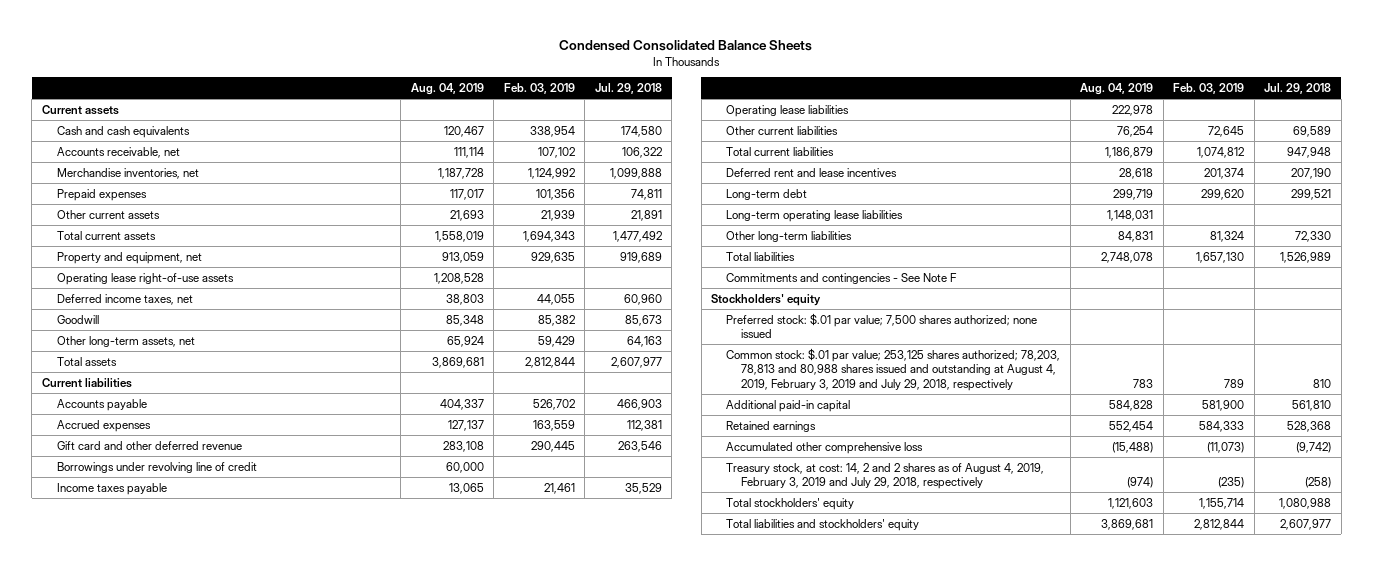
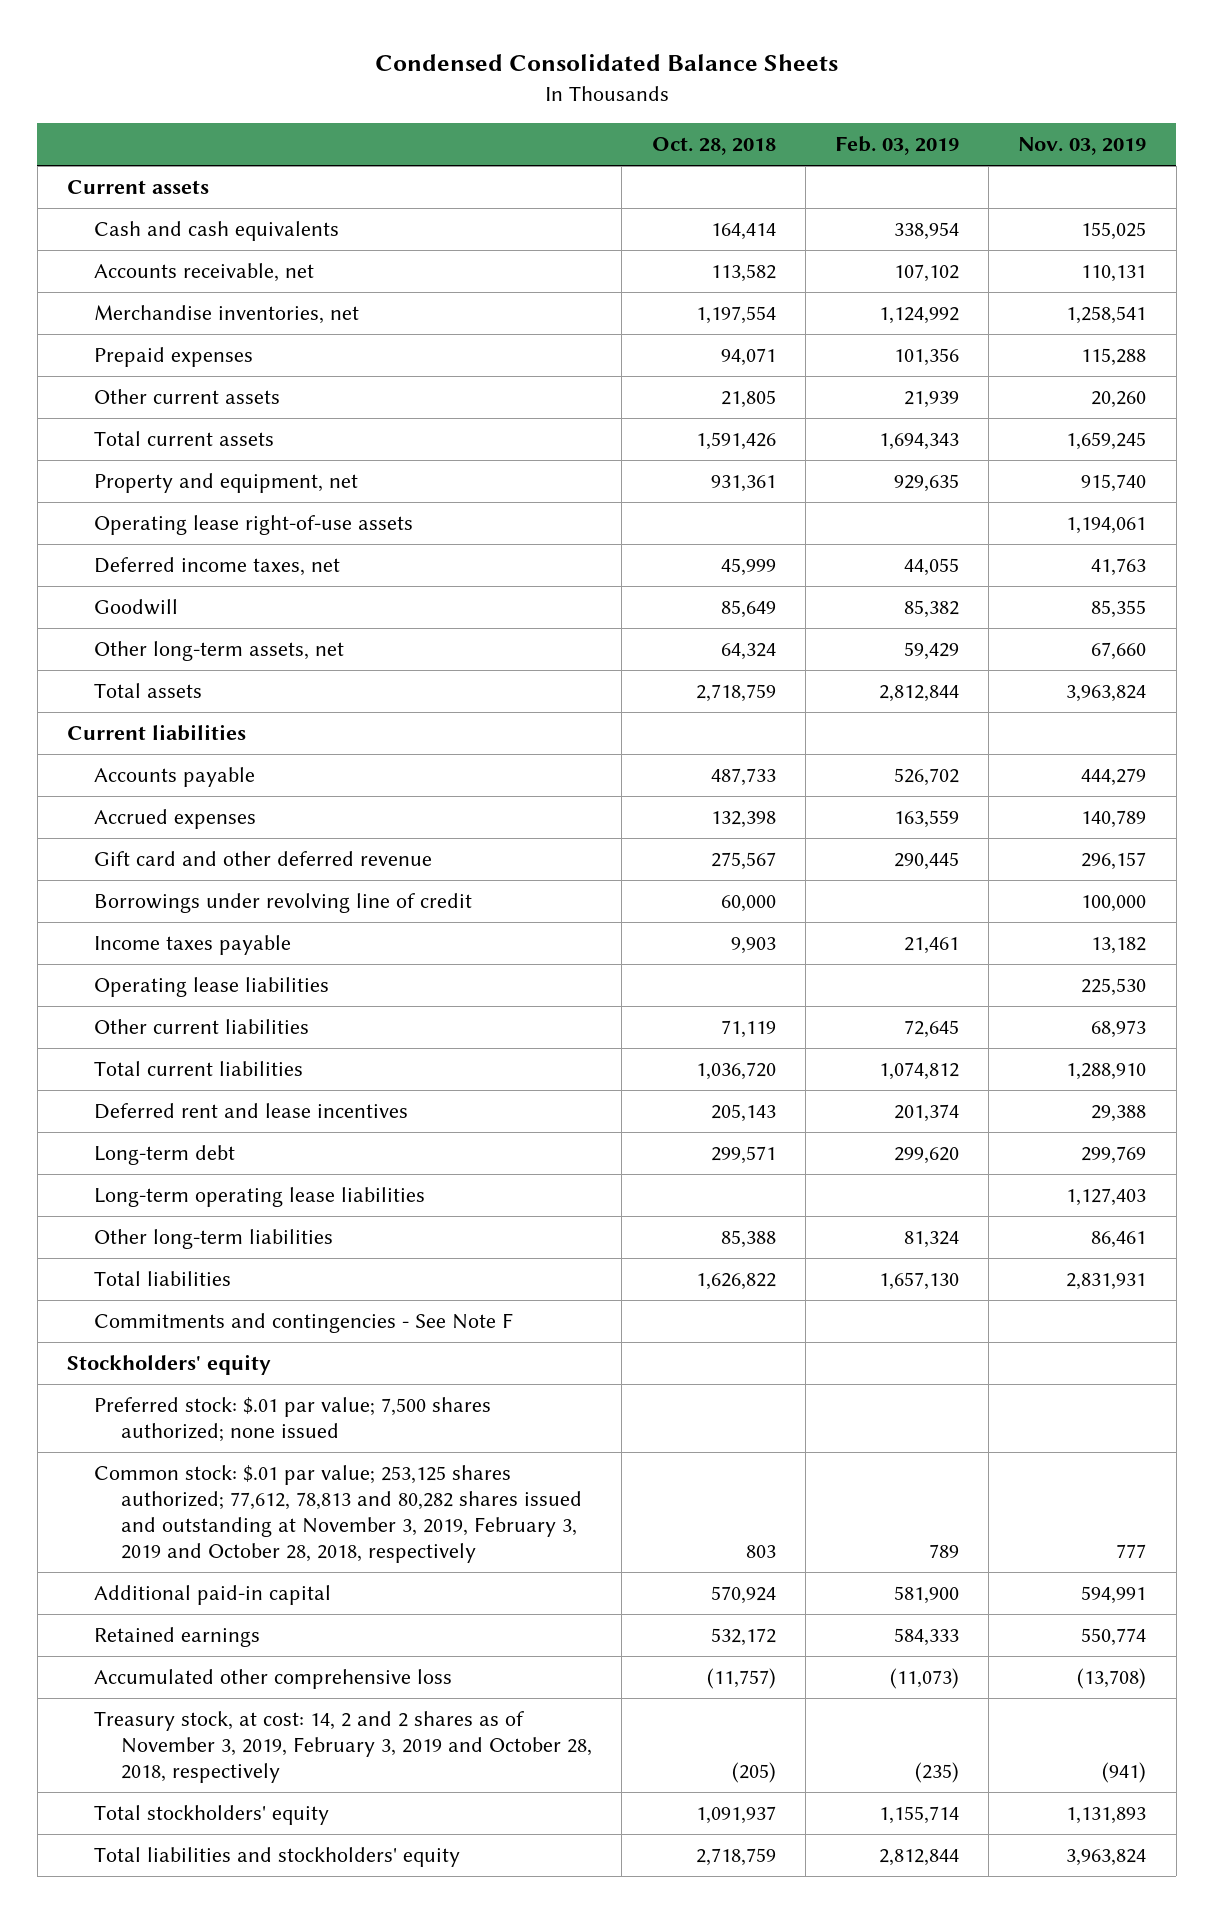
- | Aug. 04, 2019 | Feb. 03, 2019 | Jul. 29, 2018
+ | Oct. 28, 2018 | Feb. 03, 2019 | Nov. 03, 2019
- Common stock: $.01 par value; 253,125 shares authorized; 78,203, 78,813 and 80,988 shares issued and outstanding at August 4, 2019, February 3, 2019 and July 29, 2018, respectively | 783 | 789 | 810
+ Common stock: $.01 par value; 253,125 shares authorized; 77,612, 78,813 and 80,282 shares issued and outstanding at November 3, 2019, February 3, 2019 and October 28, 2018, respectively | 803 | 789 | 777
- Treasury stock, at cost: 14, 2 and 2 shares as of August 4, 2019, February 3, 2019 and July 29, 2018, respectively | (974) | (235) | (258)
+ Treasury stock, at cost: 14, 2 and 2 shares as of November 3, 2019, February 3, 2019 and October 28, 2018, respectively | (205) | (235) | (941)

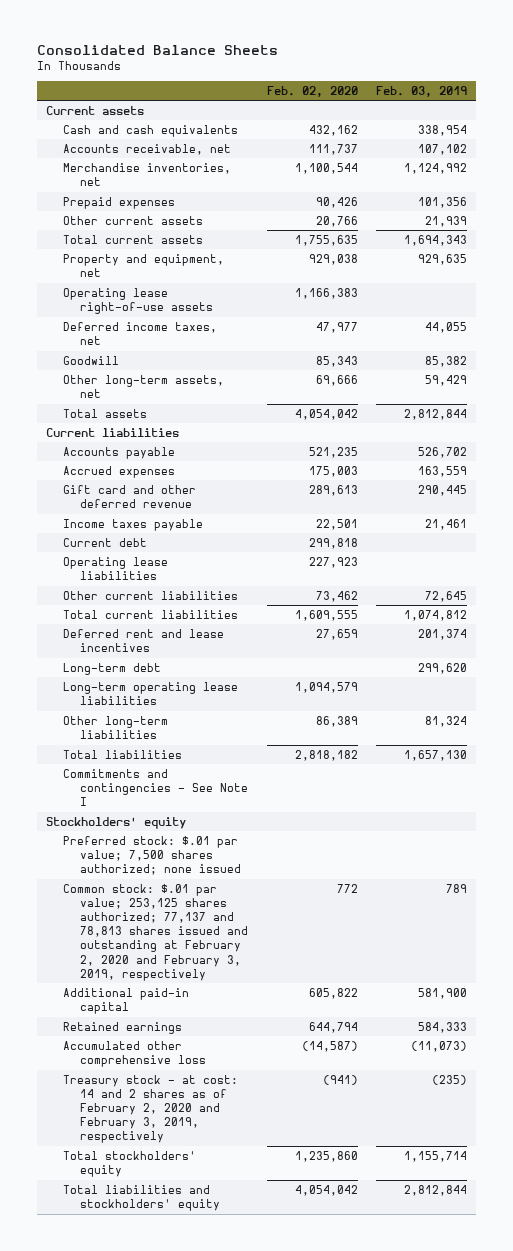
- Condensed Consolidated Balance Sheets
+ Consolidated Balance Sheets
- | Oct. 28, 2018 | Feb. 03, 2019 | Nov. 03, 2019
+ | Feb. 02, 2020 | Feb. 03, 2019
- Borrowings under revolving line of credit | 60,000 | | 100,000
+ Current debt | 299,818 |
- Commitments and contingencies - See Note F
+ Commitments and contingencies - See Note I
- Common stock: $.01 par value; 253,125 shares authorized; 77,612, 78,813 and 80,282 shares issued and outstanding at November 3, 2019, February 3, 2019 and October 28, 2018, respectively | 803 | 789 | 777
+ Common stock: $.01 par value; 253,125 shares authorized; 77,137 and 78,813 shares issued and outstanding at February 2, 2020 and February 3, 2019, respectively | 772 | 789
- Treasury stock, at cost: 14, 2 and 2 shares as of November 3, 2019, February 3, 2019 and October 28, 2018, respectively | (205) | (235) | (941)
+ Treasury stock - at cost: 14 and 2 shares as of February 2, 2020 and February 3, 2019, respectively | (941) | (235)

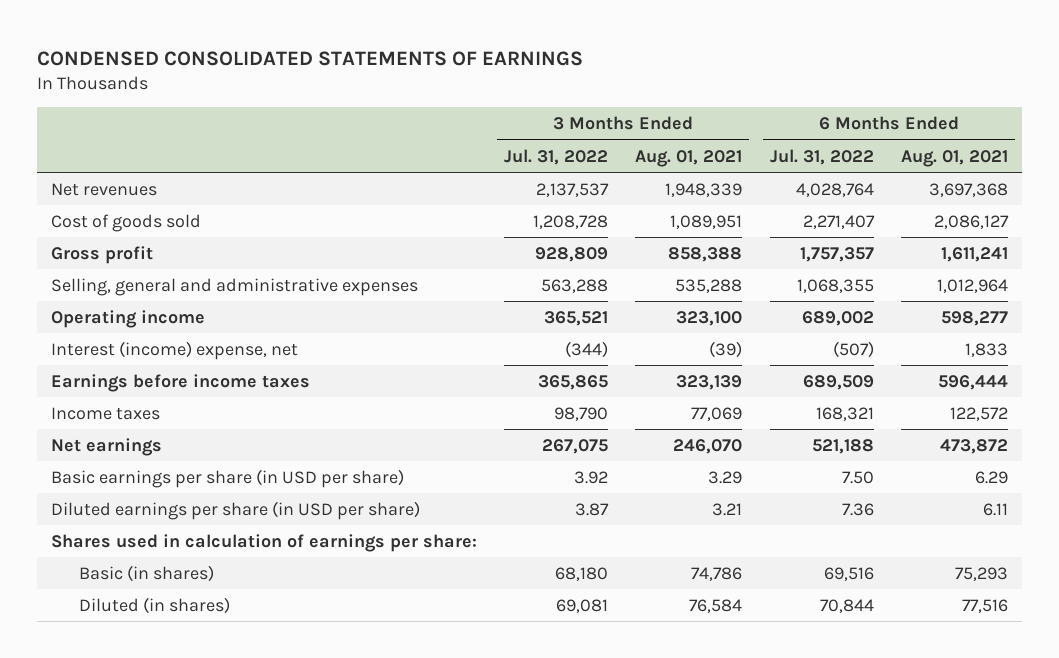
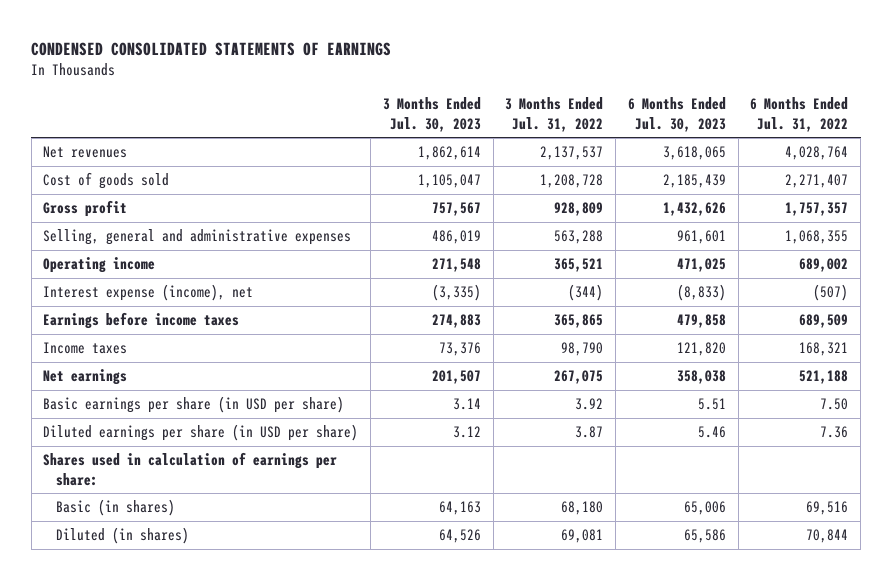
- | 3 Months Ended Jul. 31, 2022 | 3 Months Ended Aug. 01, 2021 | 6 Months Ended Jul. 31, 2022 | 6 Months Ended Aug. 01, 2021
+ | 3 Months Ended Jul. 30, 2023 | 3 Months Ended Jul. 31, 2022 | 6 Months Ended Jul. 30, 2023 | 6 Months Ended Jul. 31, 2022
- Interest (income) expense, net | (344) | (39) | (507) | 1,833
+ Interest expense (income), net | (3,335) | (344) | (8,833) | (507)

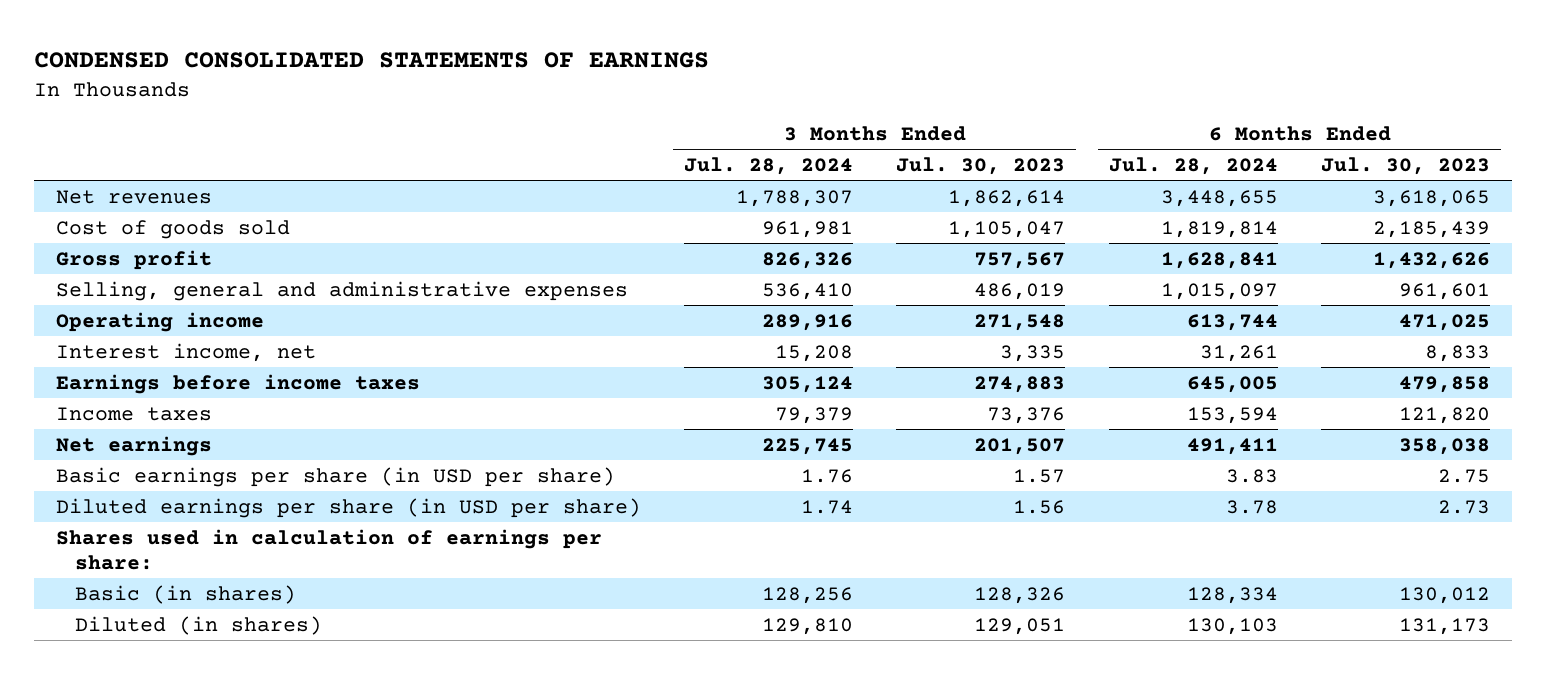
- | 3 Months Ended Jul. 30, 2023 | 3 Months Ended Jul. 31, 2022 | 6 Months Ended Jul. 30, 2023 | 6 Months Ended Jul. 31, 2022
+ | 3 Months Ended Jul. 28, 2024 | 3 Months Ended Jul. 30, 2023 | 6 Months Ended Jul. 28, 2024 | 6 Months Ended Jul. 30, 2023
- Interest expense (income), net | (3,335) | (344) | (8,833) | (507)
+ Interest income, net | 15,208 | 3,335 | 31,261 | 8,833
- Basic earnings per share (in USD per share) | 3.14 | 3.92 | 5.51 | 7.50
- Diluted earnings per share (in USD per share) | 3.12 | 3.87 | 5.46 | 7.36
+ Basic earnings per share (in USD per share) | 1.76 | 1.57 | 3.83 | 2.75
+ Diluted earnings per share (in USD per share) | 1.74 | 1.56 | 3.78 | 2.73
- Basic (in shares) | 64,163 | 68,180 | 65,006 | 69,516
- Diluted (in shares) | 64,526 | 69,081 | 65,586 | 70,844
+ Basic (in shares) | 128,256 | 128,326 | 128,334 | 130,012
+ Diluted (in shares) | 129,810 | 129,051 | 130,103 | 131,173

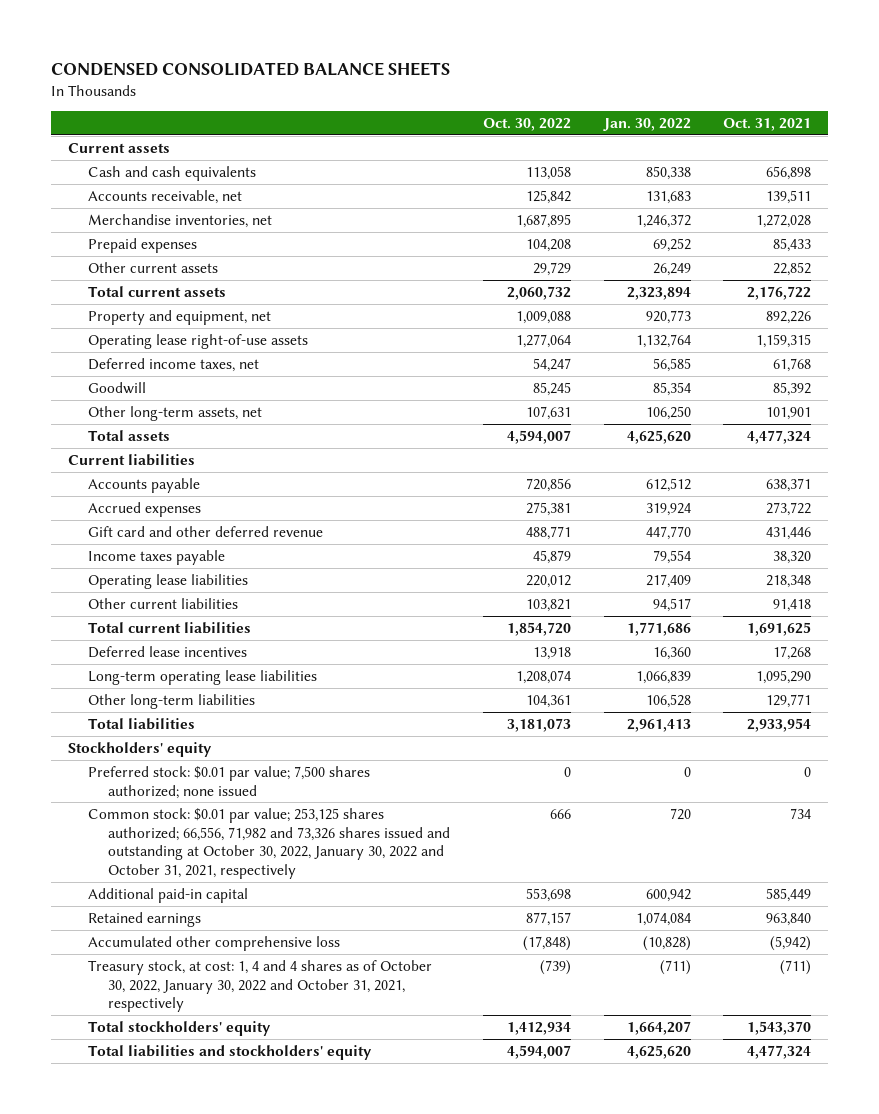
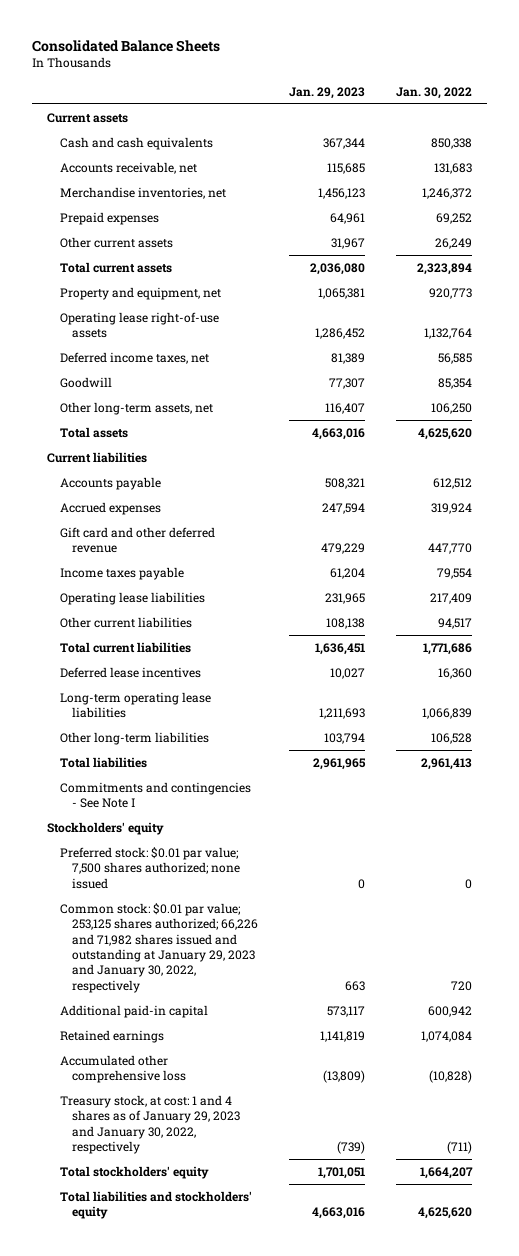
- CONDENSED CONSOLIDATED BALANCE SHEETS
+ Consolidated Balance Sheets
- | Oct. 30, 2022 | Jan. 30, 2022 | Oct. 31, 2021
+ | Jan. 29, 2023 | Jan. 30, 2022
+ Commitments and contingencies - See Note I
- Common stock: $0.01 par value; 253,125 shares authorized; 66,556, 71,982 and 73,326 shares issued and outstanding at October 30, 2022, January 30, 2022 and October 31, 2021, respectively | 666 | 720 | 734
+ Common stock: $0.01 par value; 253,125 shares authorized; 66,226 and 71,982 shares issued and outstanding at January 29, 2023 and January 30, 2022, respectively | 663 | 720
- Treasury stock, at cost: 1, 4 and 4 shares as of October 30, 2022, January 30, 2022 and October 31, 2021, respectively | (739) | (711) | (711)
+ Treasury stock, at cost: 1 and 4 shares as of January 29, 2023 and January 30, 2022, respectively | (739) | (711)

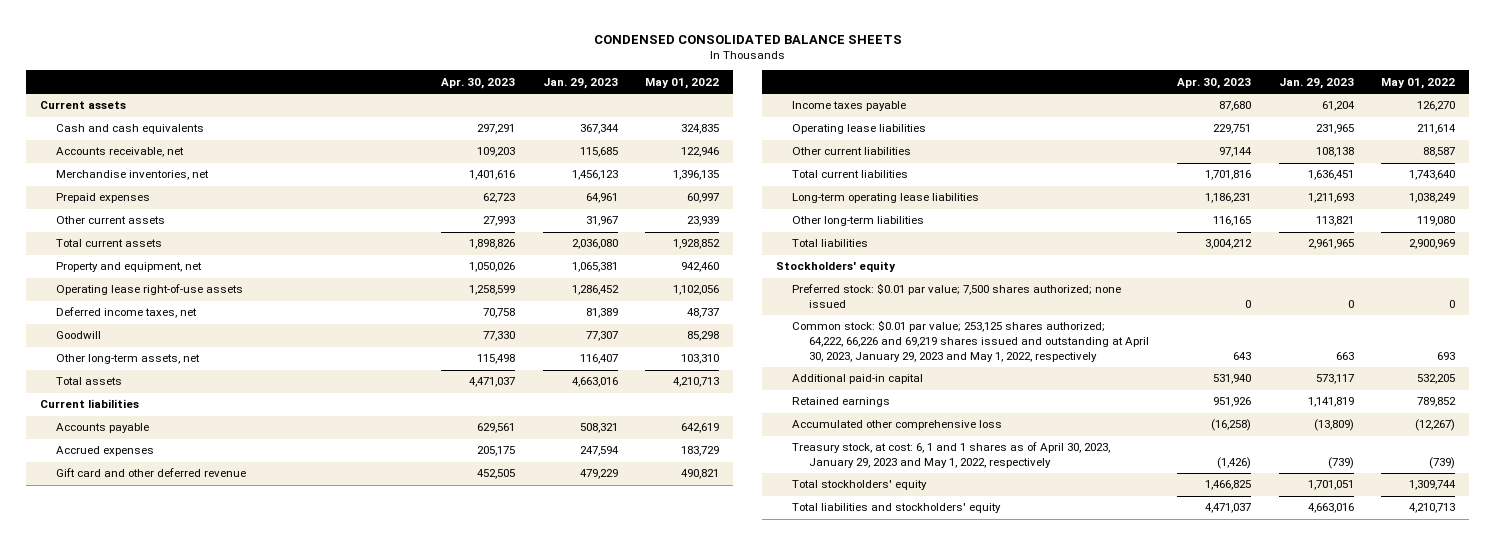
- Consolidated Balance Sheets
+ CONDENSED CONSOLIDATED BALANCE SHEETS
- | Jan. 29, 2023 | Jan. 30, 2022
+ | Apr. 30, 2023 | Jan. 29, 2023 | May 01, 2022
- Deferred lease incentives | 10,027 | 16,360
- Other long-term liabilities | 103,794 | 106,528
+ Other long-term liabilities | 116,165 | 113,821 | 119,080
- Commitments and contingencies - See Note I
- Common stock: $0.01 par value; 253,125 shares authorized; 66,226 and 71,982 shares issued and outstanding at January 29, 2023 and January 30, 2022, respectively | 663 | 720
+ Common stock: $0.01 par value; 253,125 shares authorized; 64,222, 66,226 and 69,219 shares issued and outstanding at April 30, 2023, January 29, 2023 and May 1, 2022, respectively | 643 | 663 | 693
- Treasury stock, at cost: 1 and 4 shares as of January 29, 2023 and January 30, 2022, respectively | (739) | (711)
+ Treasury stock, at cost: 6, 1 and 1 shares as of April 30, 2023, January 29, 2023 and May 1, 2022, respectively | (1,426) | (739) | (739)

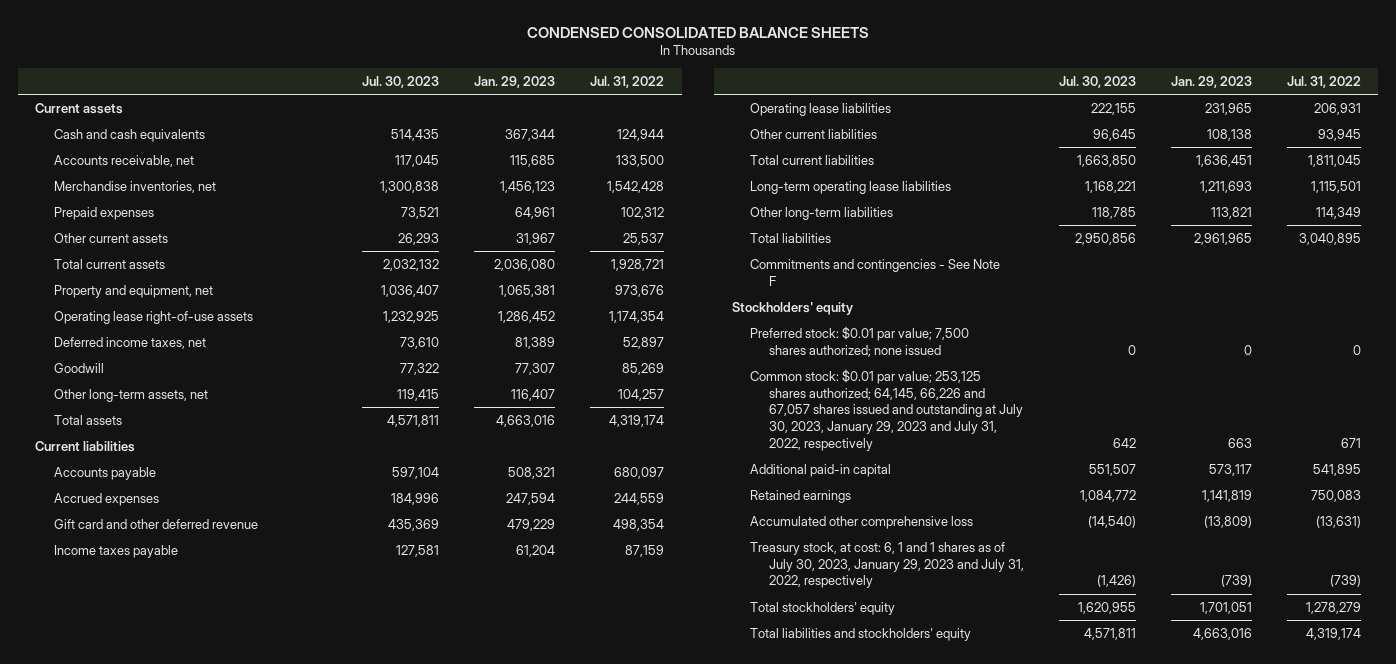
- | Apr. 30, 2023 | Jan. 29, 2023 | May 01, 2022
+ | Jul. 30, 2023 | Jan. 29, 2023 | Jul. 31, 2022
+ Commitments and contingencies - See Note F
- Common stock: $0.01 par value; 253,125 shares authorized; 64,222, 66,226 and 69,219 shares issued and outstanding at April 30, 2023, January 29, 2023 and May 1, 2022, respectively | 643 | 663 | 693
+ Common stock: $0.01 par value; 253,125 shares authorized; 64,145, 66,226 and 67,057 shares issued and outstanding at July 30, 2023, January 29, 2023 and July 31, 2022, respectively | 642 | 663 | 671
- Treasury stock, at cost: 6, 1 and 1 shares as of April 30, 2023, January 29, 2023 and May 1, 2022, respectively | (1,426) | (739) | (739)
+ Treasury stock, at cost: 6, 1 and 1 shares as of July 30, 2023, January 29, 2023 and July 31, 2022, respectively | (1,426) | (739) | (739)

